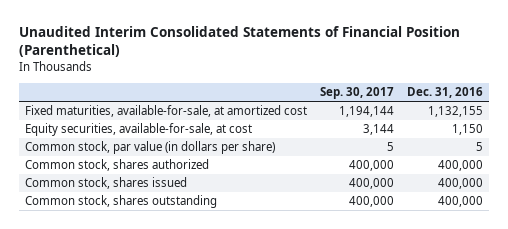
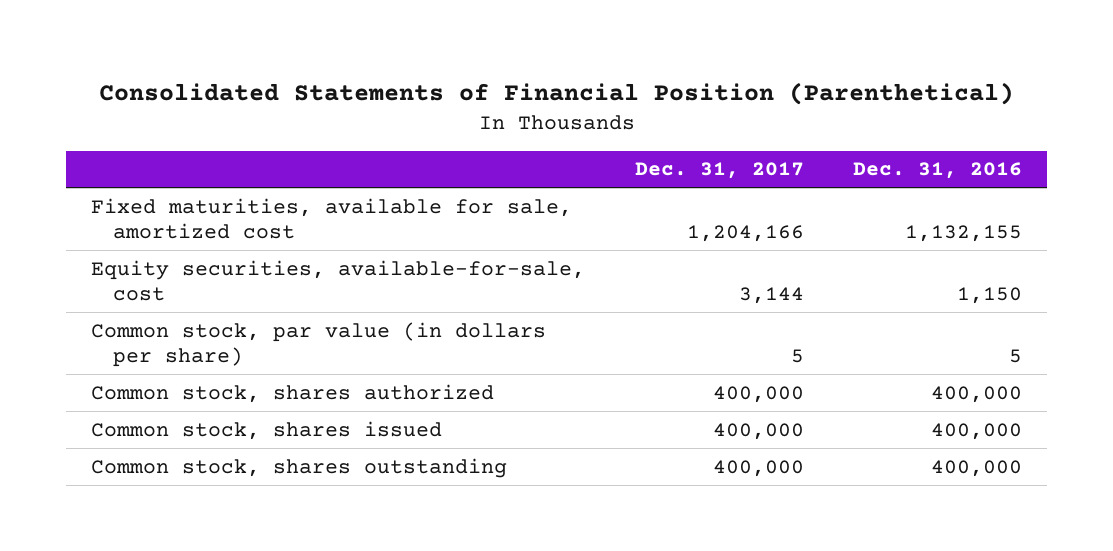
- Unaudited Interim Consolidated Statements of Financial Position (Parenthetical)
+ Consolidated Statements of Financial Position (Parenthetical)
- | Sep. 30, 2017 | Dec. 31, 2016
+ | Dec. 31, 2017 | Dec. 31, 2016
- Fixed maturities, available-for-sale, at amortized cost | 1,194,144 | 1,132,155
- Equity securities, available-for-sale, at cost | 3,144 | 1,150
+ Fixed maturities, available for sale, amortized cost | 1,204,166 | 1,132,155
+ Equity securities, available-for-sale, cost | 3,144 | 1,150

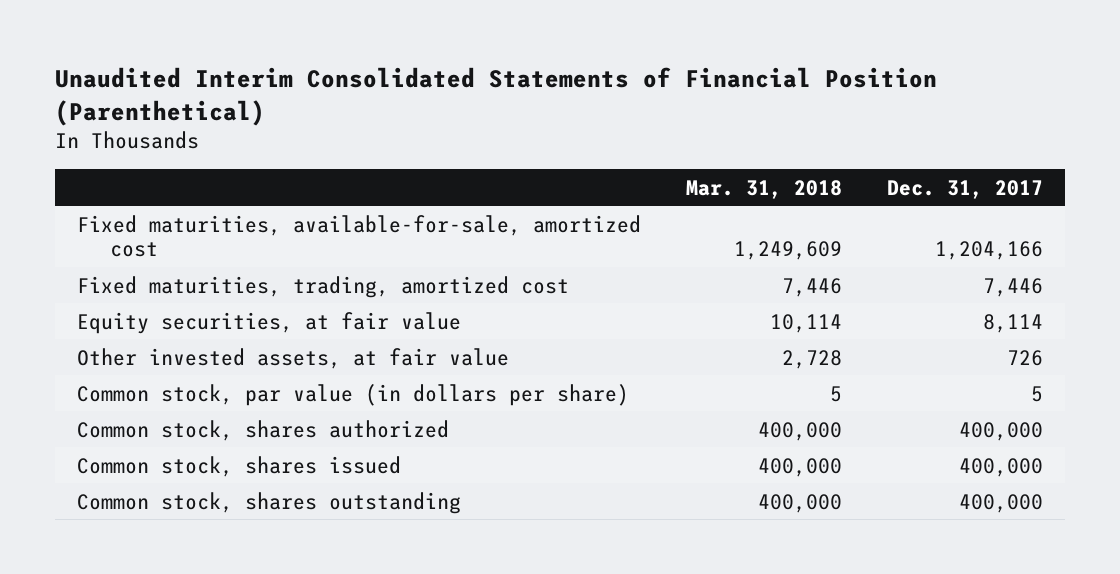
- Consolidated Statements of Financial Position (Parenthetical)
+ Unaudited Interim Consolidated Statements of Financial Position (Parenthetical)
- | Dec. 31, 2017 | Dec. 31, 2016
+ | Mar. 31, 2018 | Dec. 31, 2017
- Fixed maturities, available for sale, amortized cost | 1,204,166 | 1,132,155
- Equity securities, available-for-sale, cost | 3,144 | 1,150
+ Fixed maturities, available-for-sale, amortized cost | 1,249,609 | 1,204,166
+ Fixed maturities, trading, amortized cost | 7,446 | 7,446
+ Equity securities, at fair value | 10,114 | 8,114
+ Other invested assets, at fair value | 2,728 | 726

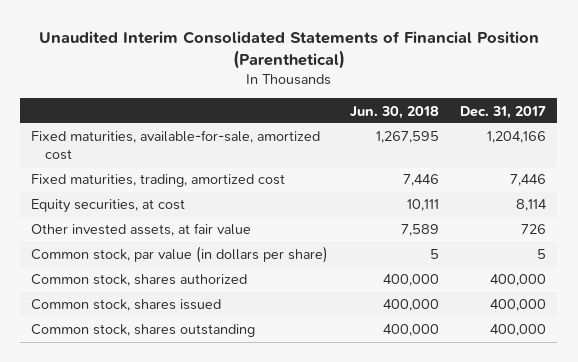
- | Mar. 31, 2018 | Dec. 31, 2017
+ | Jun. 30, 2018 | Dec. 31, 2017
- Equity securities, at fair value | 10,114 | 8,114
+ Equity securities, at cost | 10,111 | 8,114

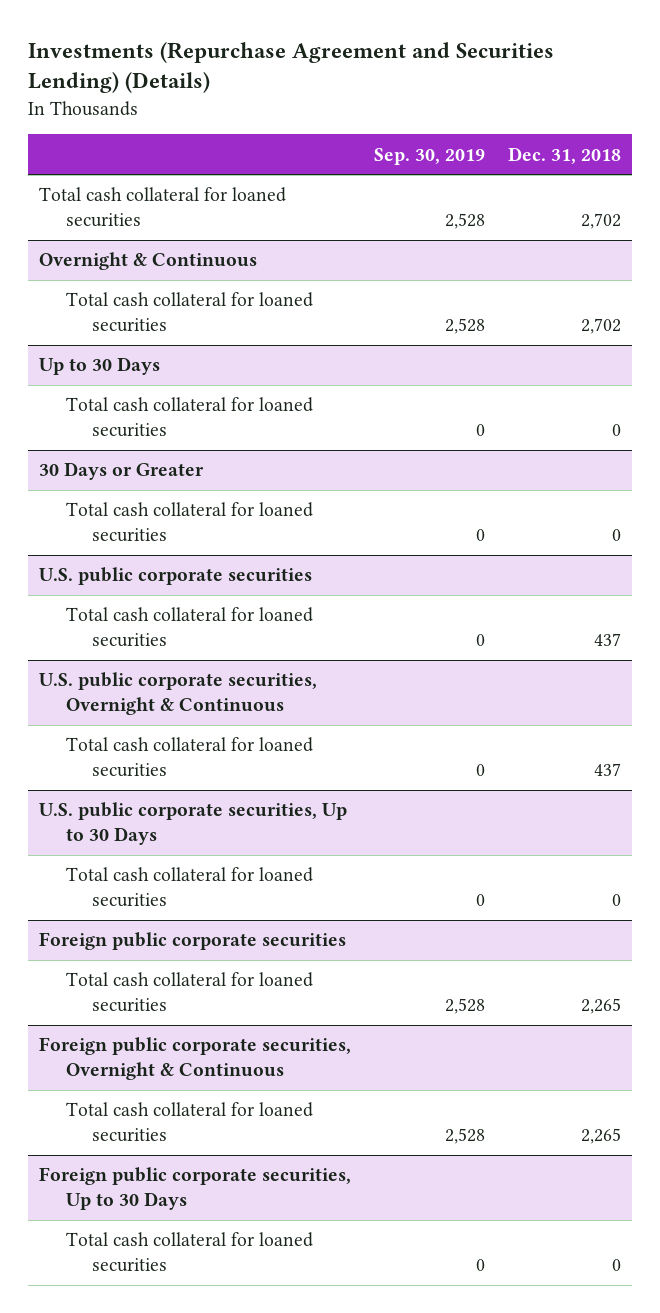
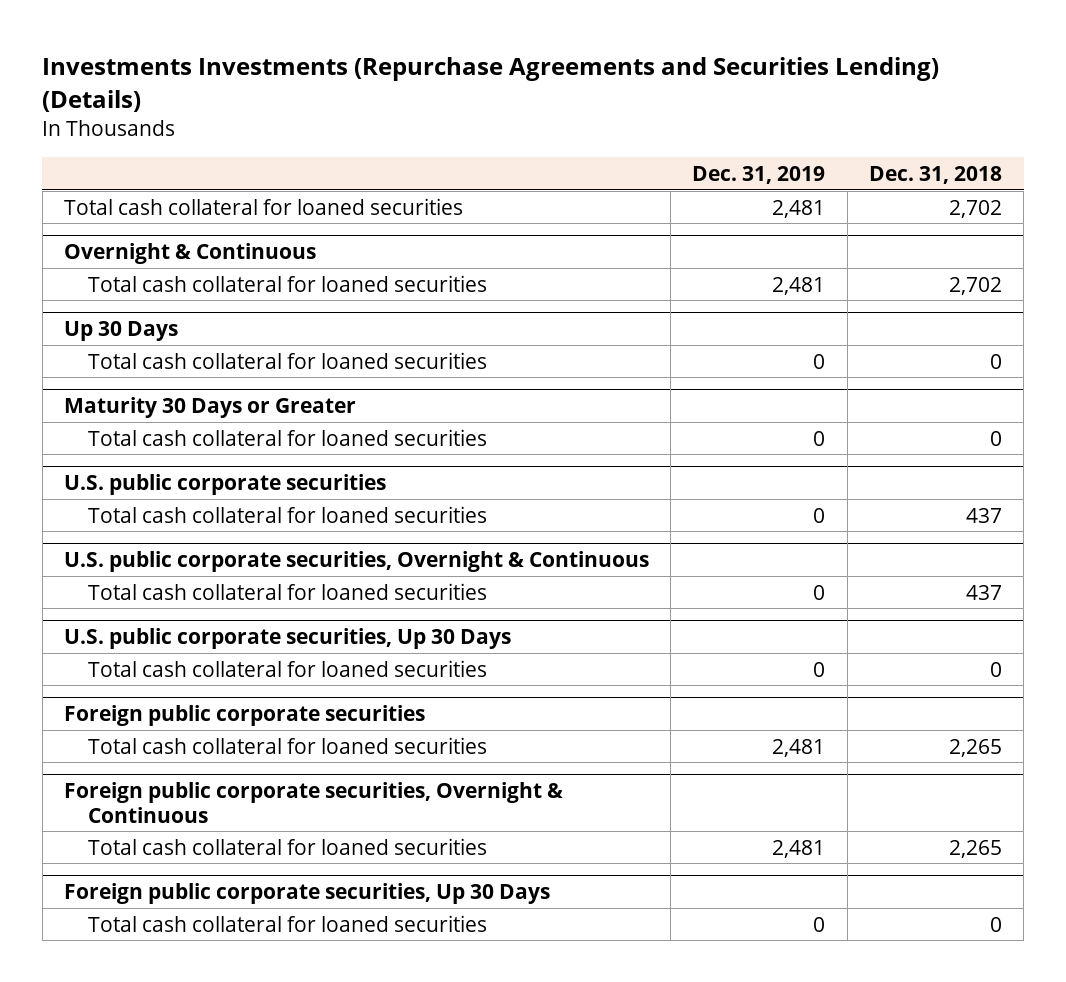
- Investments (Repurchase Agreement and Securities Lending) (Details)
+ Investments Investments (Repurchase Agreements and Securities Lending) (Details)
- | Sep. 30, 2019 | Dec. 31, 2018
+ | Dec. 31, 2019 | Dec. 31, 2018
- Up to 30 Days
+ Up 30 Days
- 30 Days or Greater
+ Maturity 30 Days or Greater
- U.S. public corporate securities, Up to 30 Days
+ U.S. public corporate securities, Up 30 Days
- Foreign public corporate securities, Up to 30 Days
+ Foreign public corporate securities, Up 30 Days

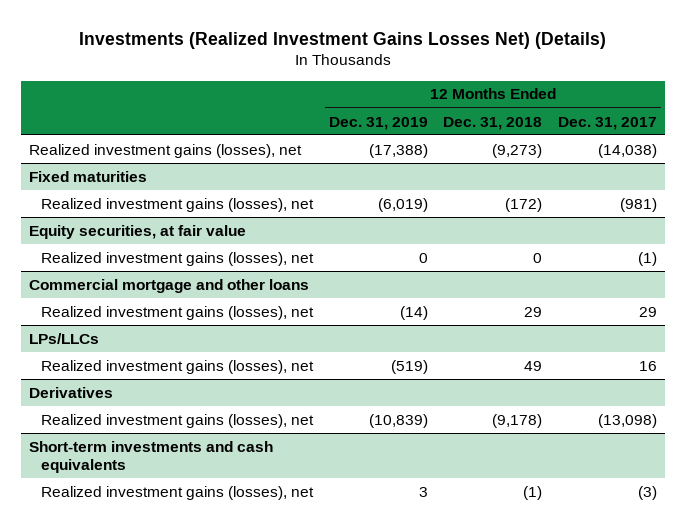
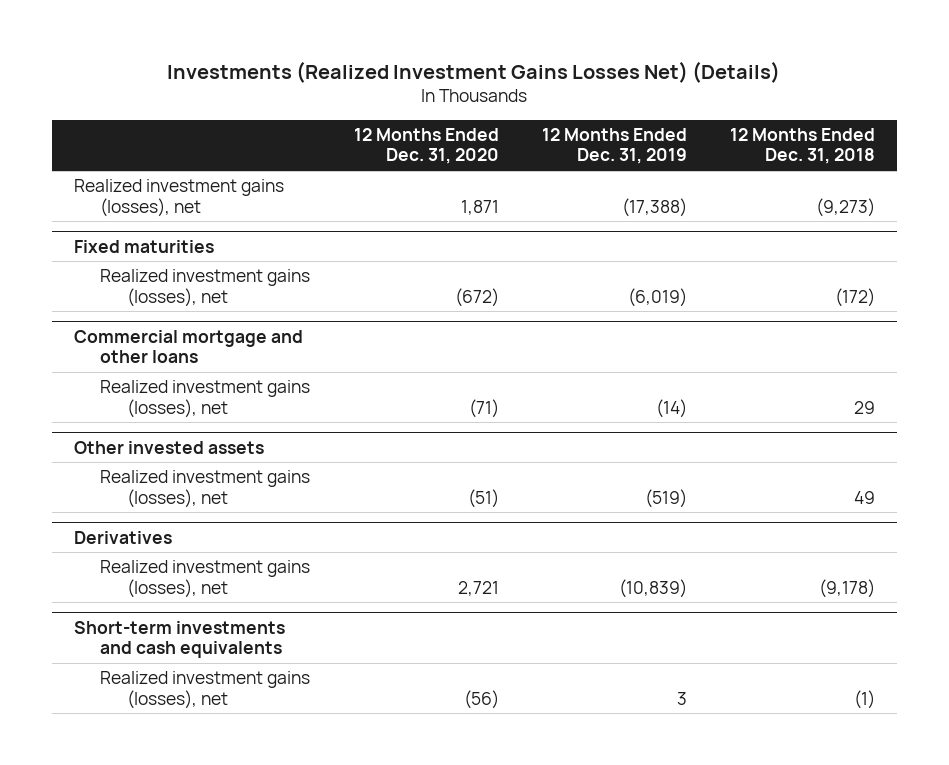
- | 12 Months Ended Dec. 31, 2019 | 12 Months Ended Dec. 31, 2018 | 12 Months Ended Dec. 31, 2017
+ | 12 Months Ended Dec. 31, 2020 | 12 Months Ended Dec. 31, 2019 | 12 Months Ended Dec. 31, 2018
- Equity securities, at fair value
- Realized investment gains (losses), net | 0 | 0 | (1)
- LPs/LLCs
+ Other invested assets

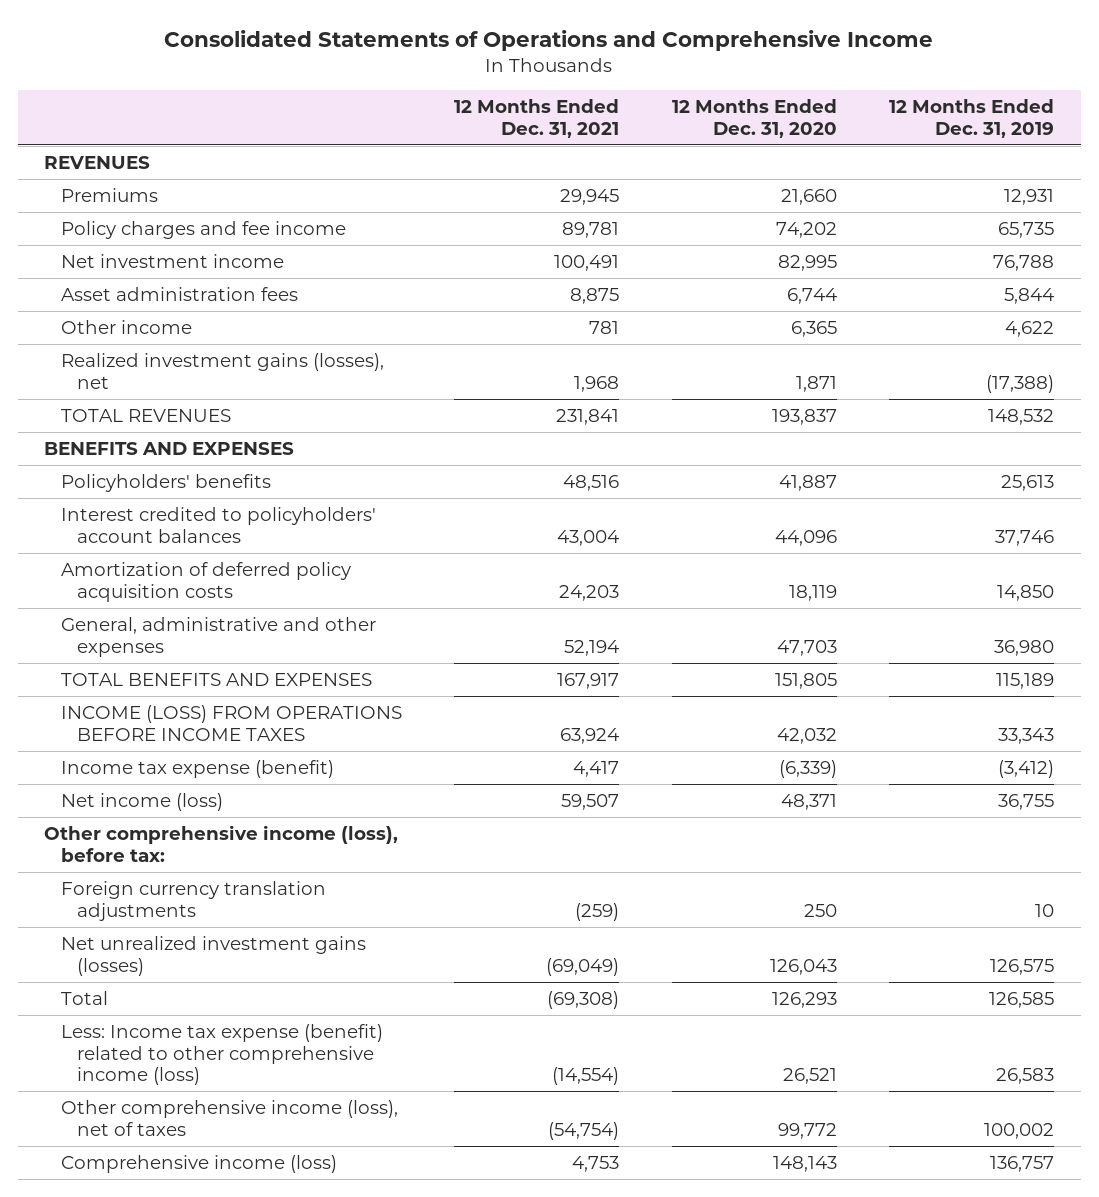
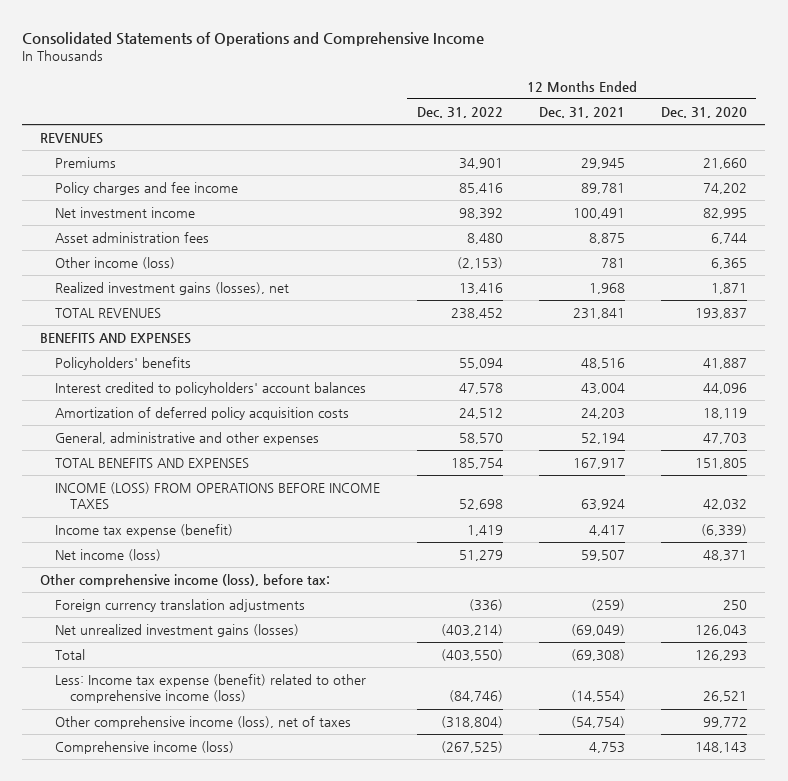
- | 12 Months Ended Dec. 31, 2021 | 12 Months Ended Dec. 31, 2020 | 12 Months Ended Dec. 31, 2019
+ | 12 Months Ended Dec. 31, 2022 | 12 Months Ended Dec. 31, 2021 | 12 Months Ended Dec. 31, 2020
- Other income | 781 | 6,365 | 4,622
+ Other income (loss) | (2,153) | 781 | 6,365

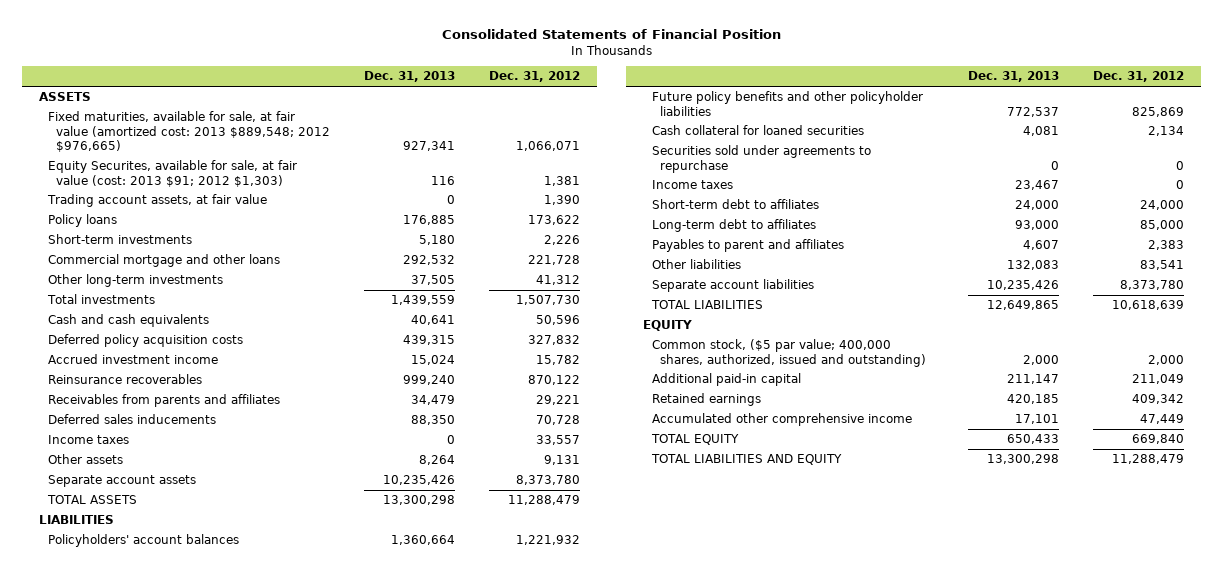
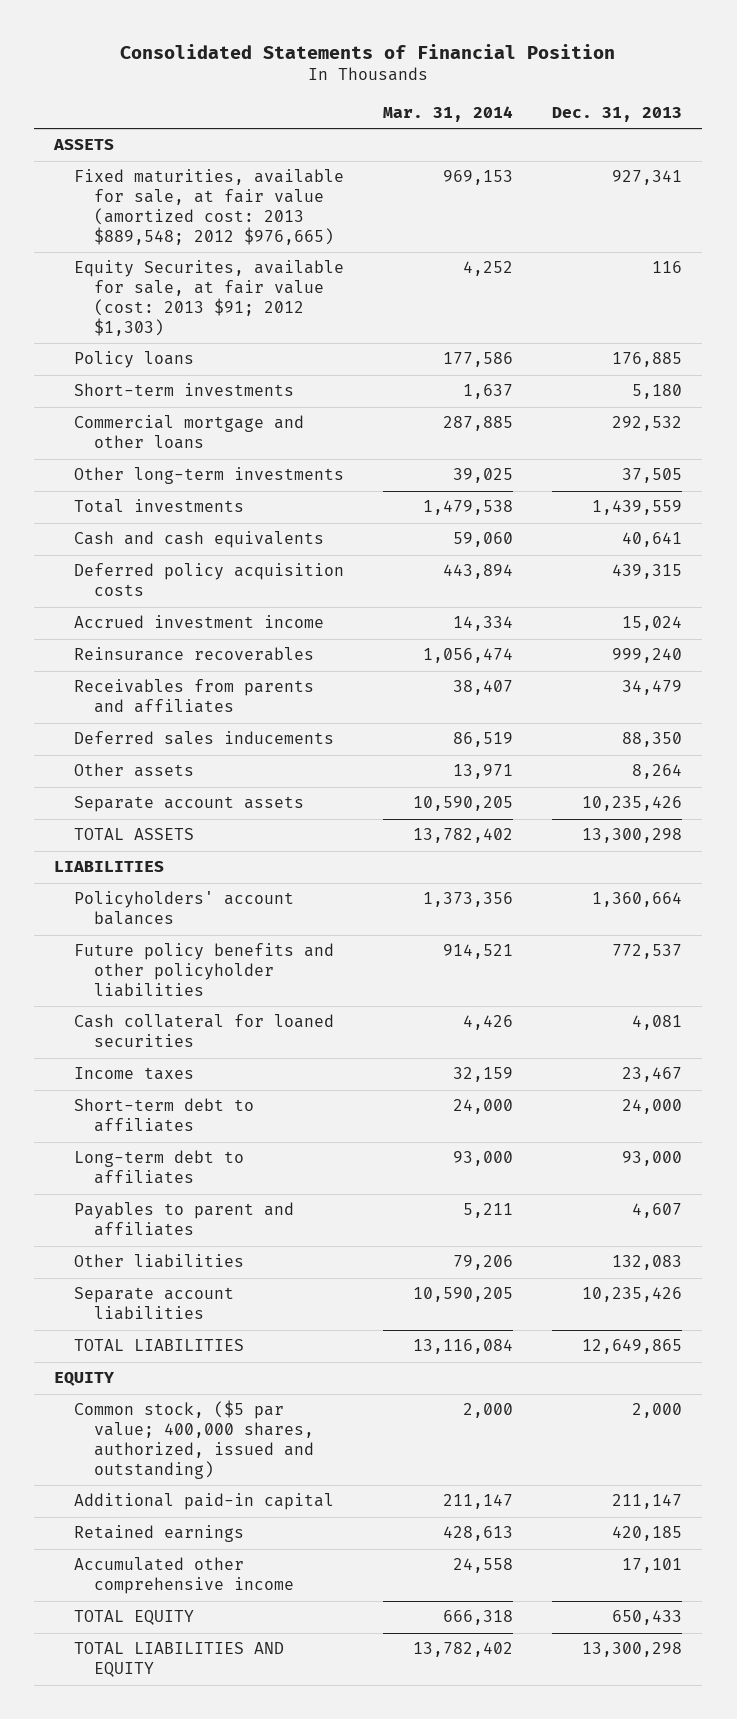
- | Dec. 31, 2013 | Dec. 31, 2012
+ | Mar. 31, 2014 | Dec. 31, 2013
- Trading account assets, at fair value | 0 | 1,390
- Income taxes | 0 | 33,557
- Securities sold under agreements to repurchase | 0 | 0

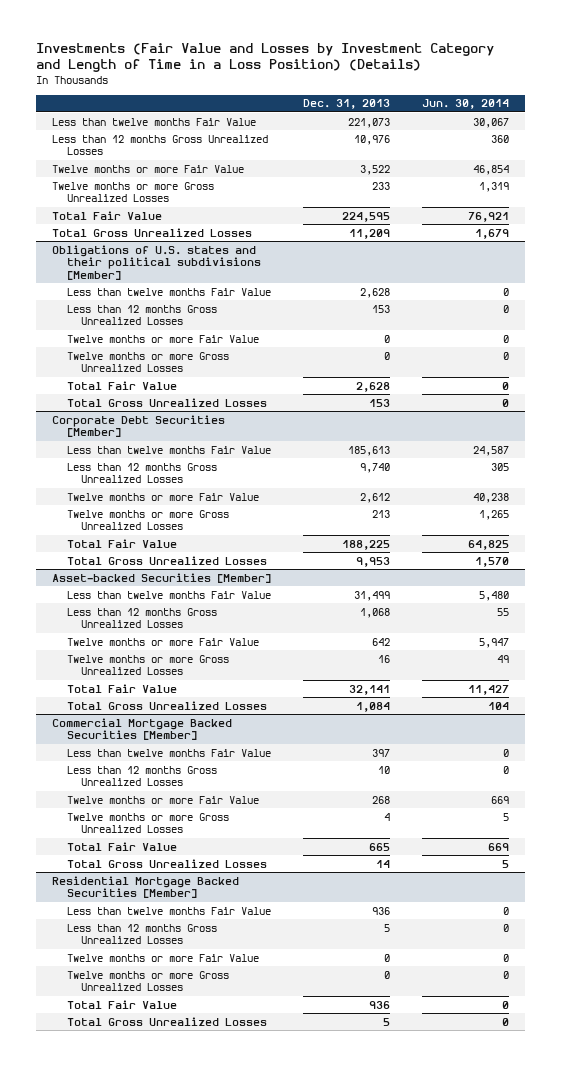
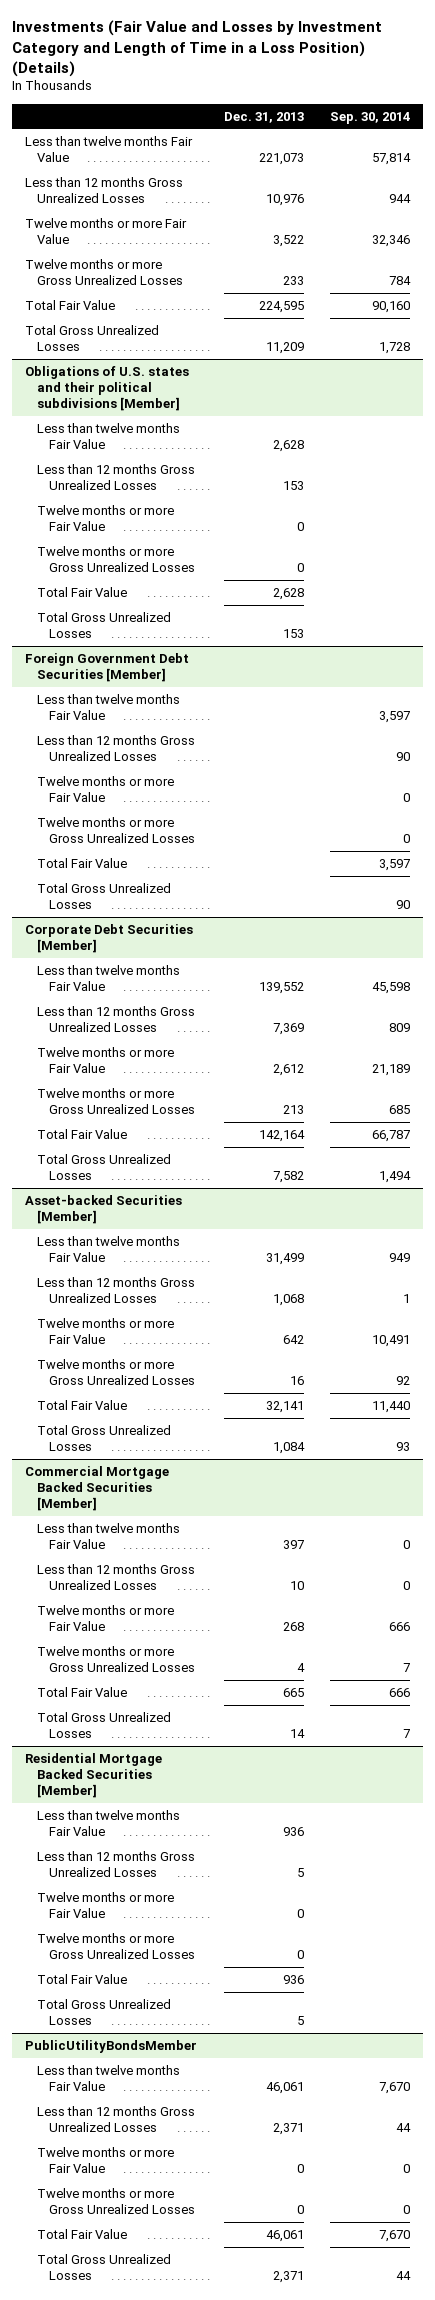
- | Dec. 31, 2013 | Jun. 30, 2014
+ | Dec. 31, 2013 | Sep. 30, 2014
+ Foreign Government Debt Securities [Member]
+ Less than twelve months Fair Value | | 3,597
+ Less than 12 months Gross Unrealized Losses | | 90
+ Twelve months or more Fair Value | | 0
+ Twelve months or more Gross Unrealized Losses | | 0
+ Total Fair Value | | 3,597
+ Total Gross Unrealized Losses | | 90
@ Corporate Debt Securities [Member]
- Less than twelve months Fair Value | 185,613 | 24,587
- Less than 12 months Gross Unrealized Losses | 9,740 | 305
+ Less than twelve months Fair Value | 139,552 | 45,598
+ Less than 12 months Gross Unrealized Losses | 7,369 | 809
- Total Fair Value | 188,225 | 64,825
- Total Gross Unrealized Losses | 9,953 | 1,570
+ Total Fair Value | 142,164 | 66,787
+ Total Gross Unrealized Losses | 7,582 | 1,494
+ PublicUtilityBondsMember
+ Less than twelve months Fair Value | 46,061 | 7,670
+ Less than 12 months Gross Unrealized Losses | 2,371 | 44
+ Twelve months or more Fair Value | 0 | 0
+ Twelve months or more Gross Unrealized Losses | 0 | 0
+ Total Fair Value | 46,061 | 7,670
+ Total Gross Unrealized Losses | 2,371 | 44

